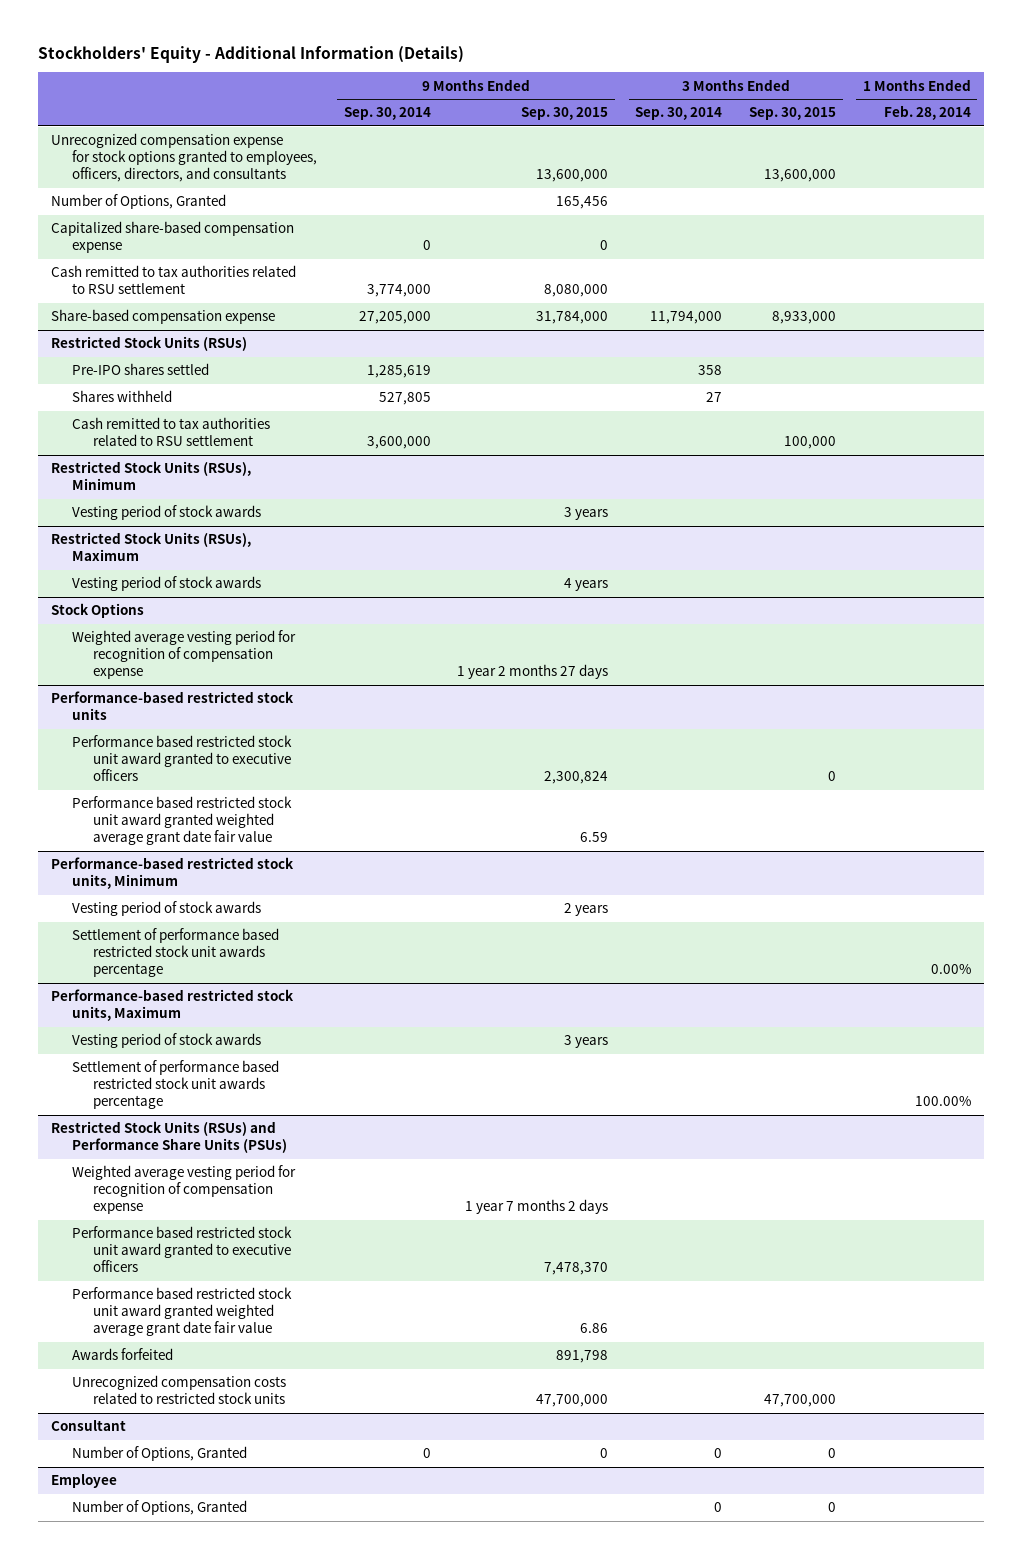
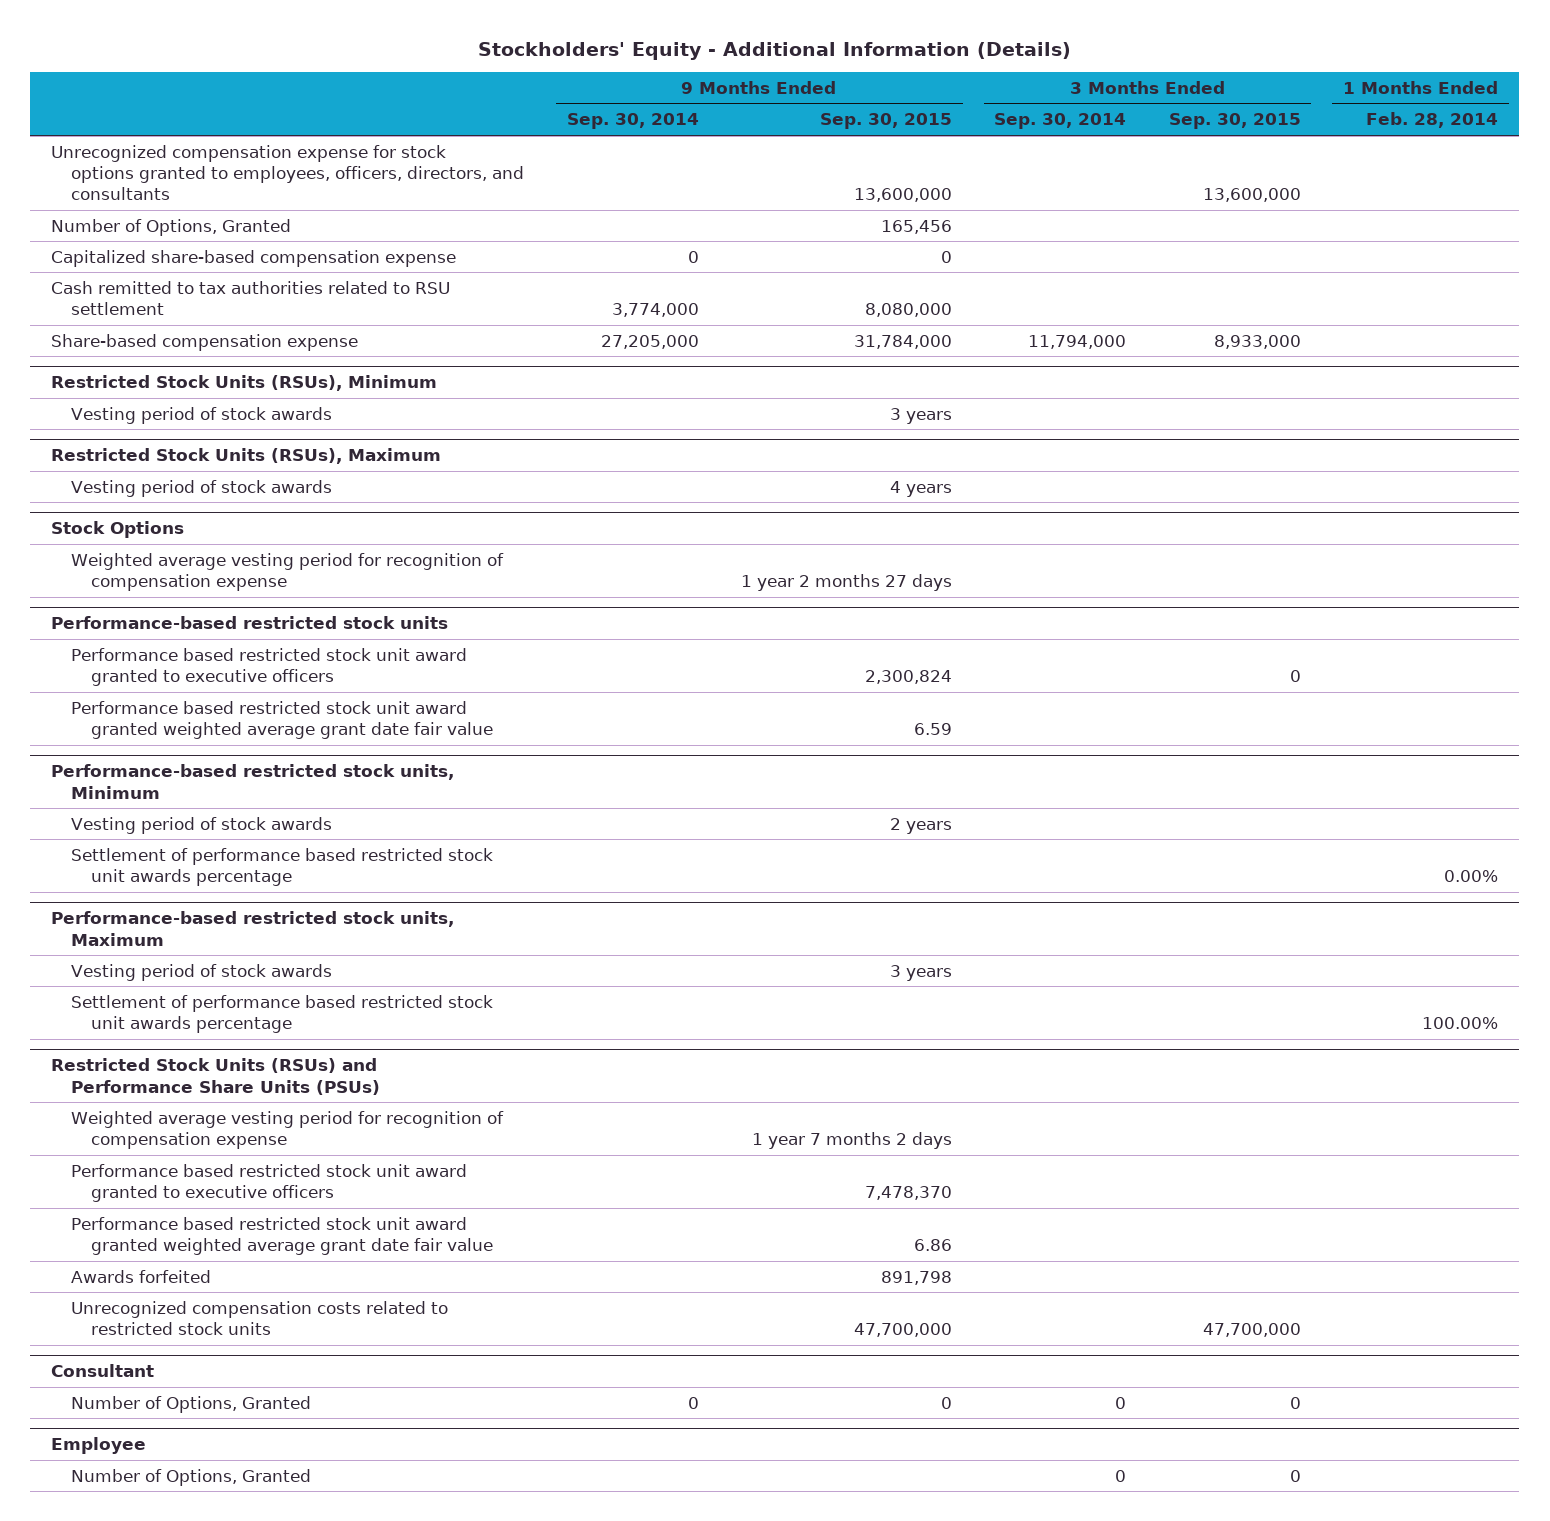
- Restricted Stock Units (RSUs)
- Pre-IPO shares settled | 1,285,619 | | 358 | |
- Shares withheld | 527,805 | | 27 | |
- Cash remitted to tax authorities related to RSU settlement | 3,600,000 | | | 100,000 |

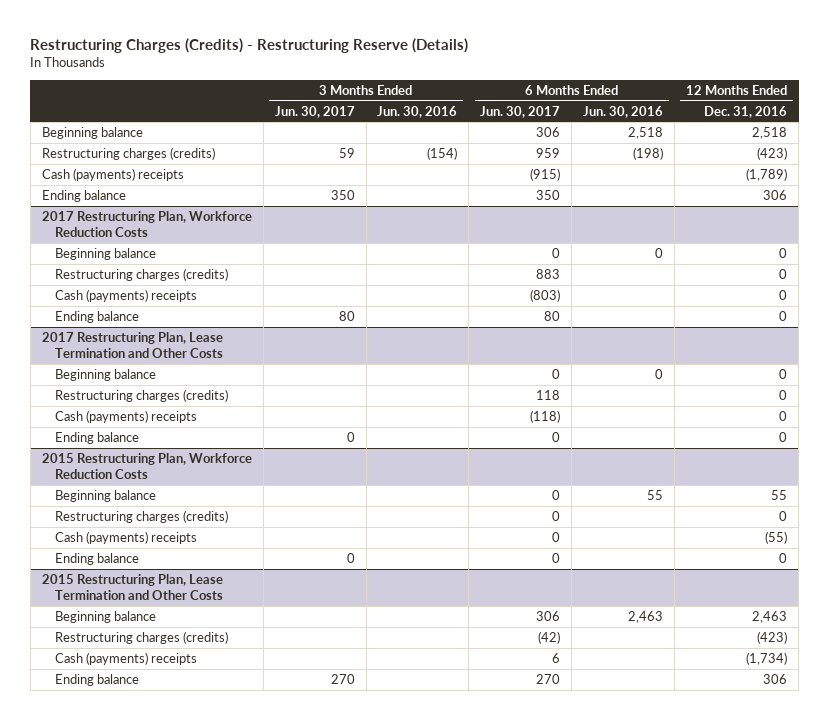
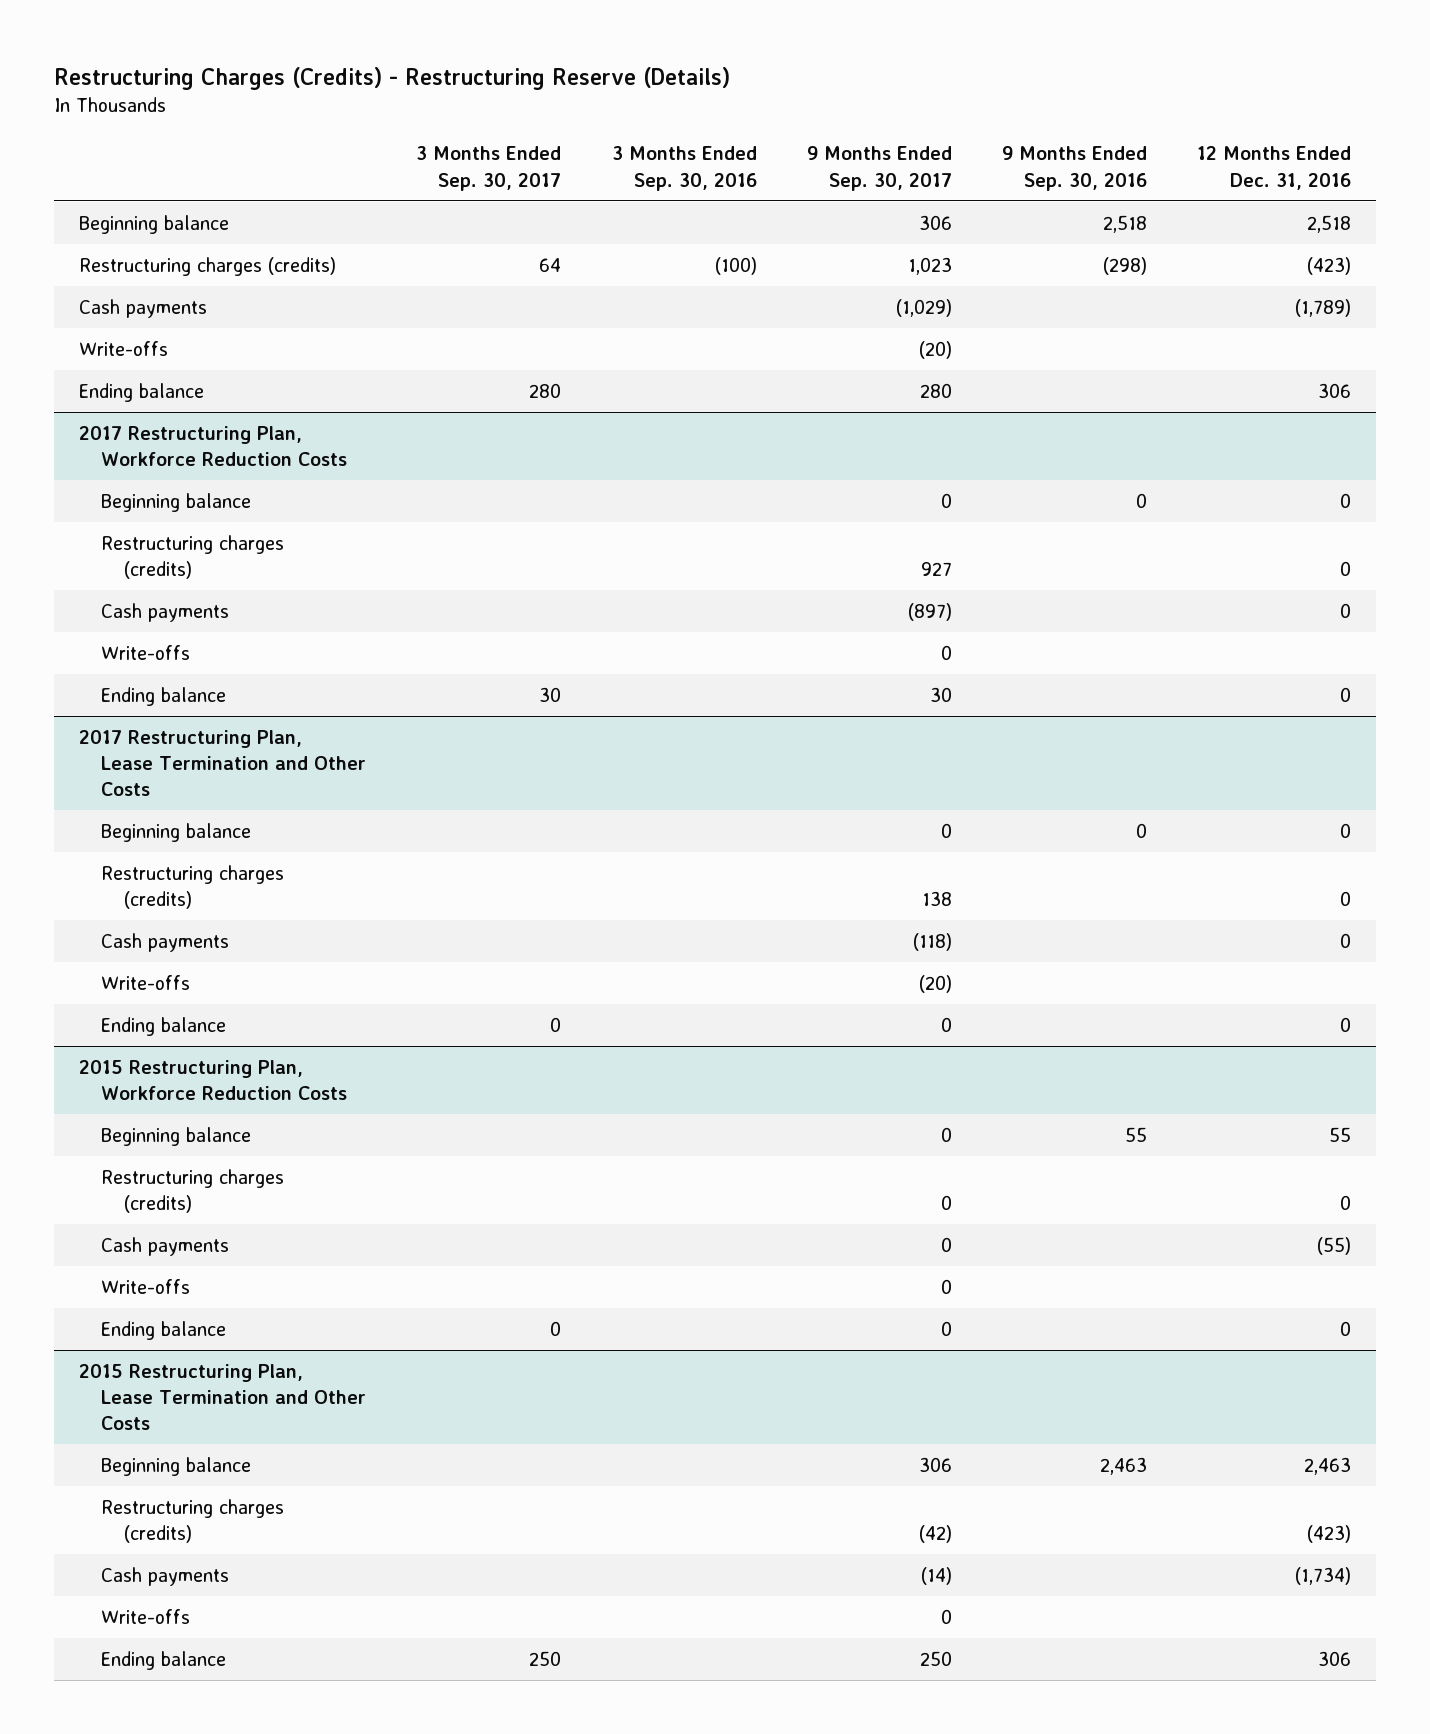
- | 3 Months Ended Jun. 30, 2017 | 3 Months Ended Jun. 30, 2016 | 6 Months Ended Jun. 30, 2017 | 6 Months Ended Jun. 30, 2016 | 12 Months Ended Dec. 31, 2016
+ | 3 Months Ended Sep. 30, 2017 | 3 Months Ended Sep. 30, 2016 | 9 Months Ended Sep. 30, 2017 | 9 Months Ended Sep. 30, 2016 | 12 Months Ended Dec. 31, 2016
- Cash (payments) receipts | | | (915) | | (1,789)
+ Cash payments | | | (1,029) | | (1,789)
+ Write-offs | | | (20) | |
@ 2017 Restructuring Plan, Workforce Reduction Costs
- Cash (payments) receipts | | | (803) | | 0
+ Cash payments | | | (897) | | 0
+ Write-offs | | | 0 | |
@ 2017 Restructuring Plan, Lease Termination and Other Costs
- Cash (payments) receipts | | | (118) | | 0
+ Cash payments | | | (118) | | 0
+ Write-offs | | | (20) | |
@ 2015 Restructuring Plan, Workforce Reduction Costs
- Cash (payments) receipts | | | 0 | | (55)
+ Cash payments | | | 0 | | (55)
+ Write-offs | | | 0 | |
@ 2015 Restructuring Plan, Lease Termination and Other Costs
- Cash (payments) receipts | | | 6 | | (1,734)
+ Cash payments | | | (14) | | (1,734)
+ Write-offs | | | 0 | |

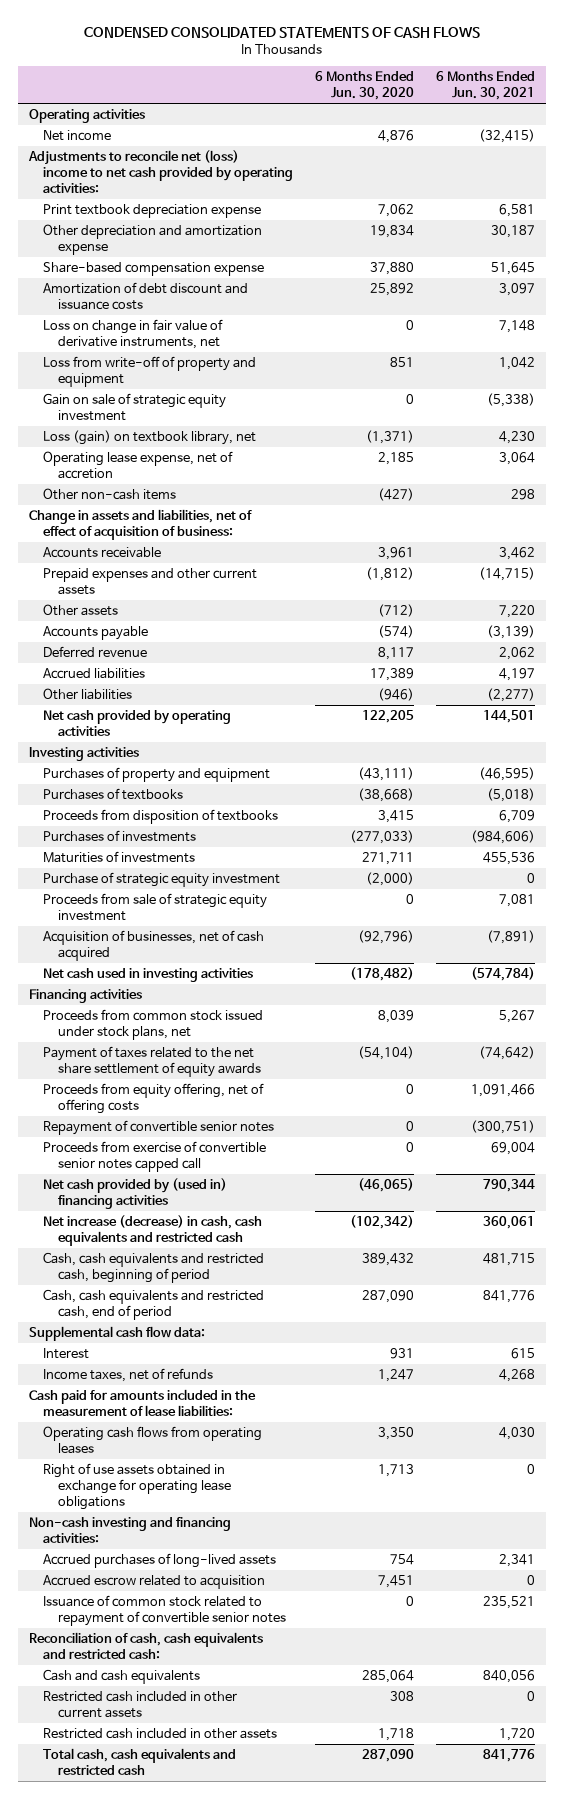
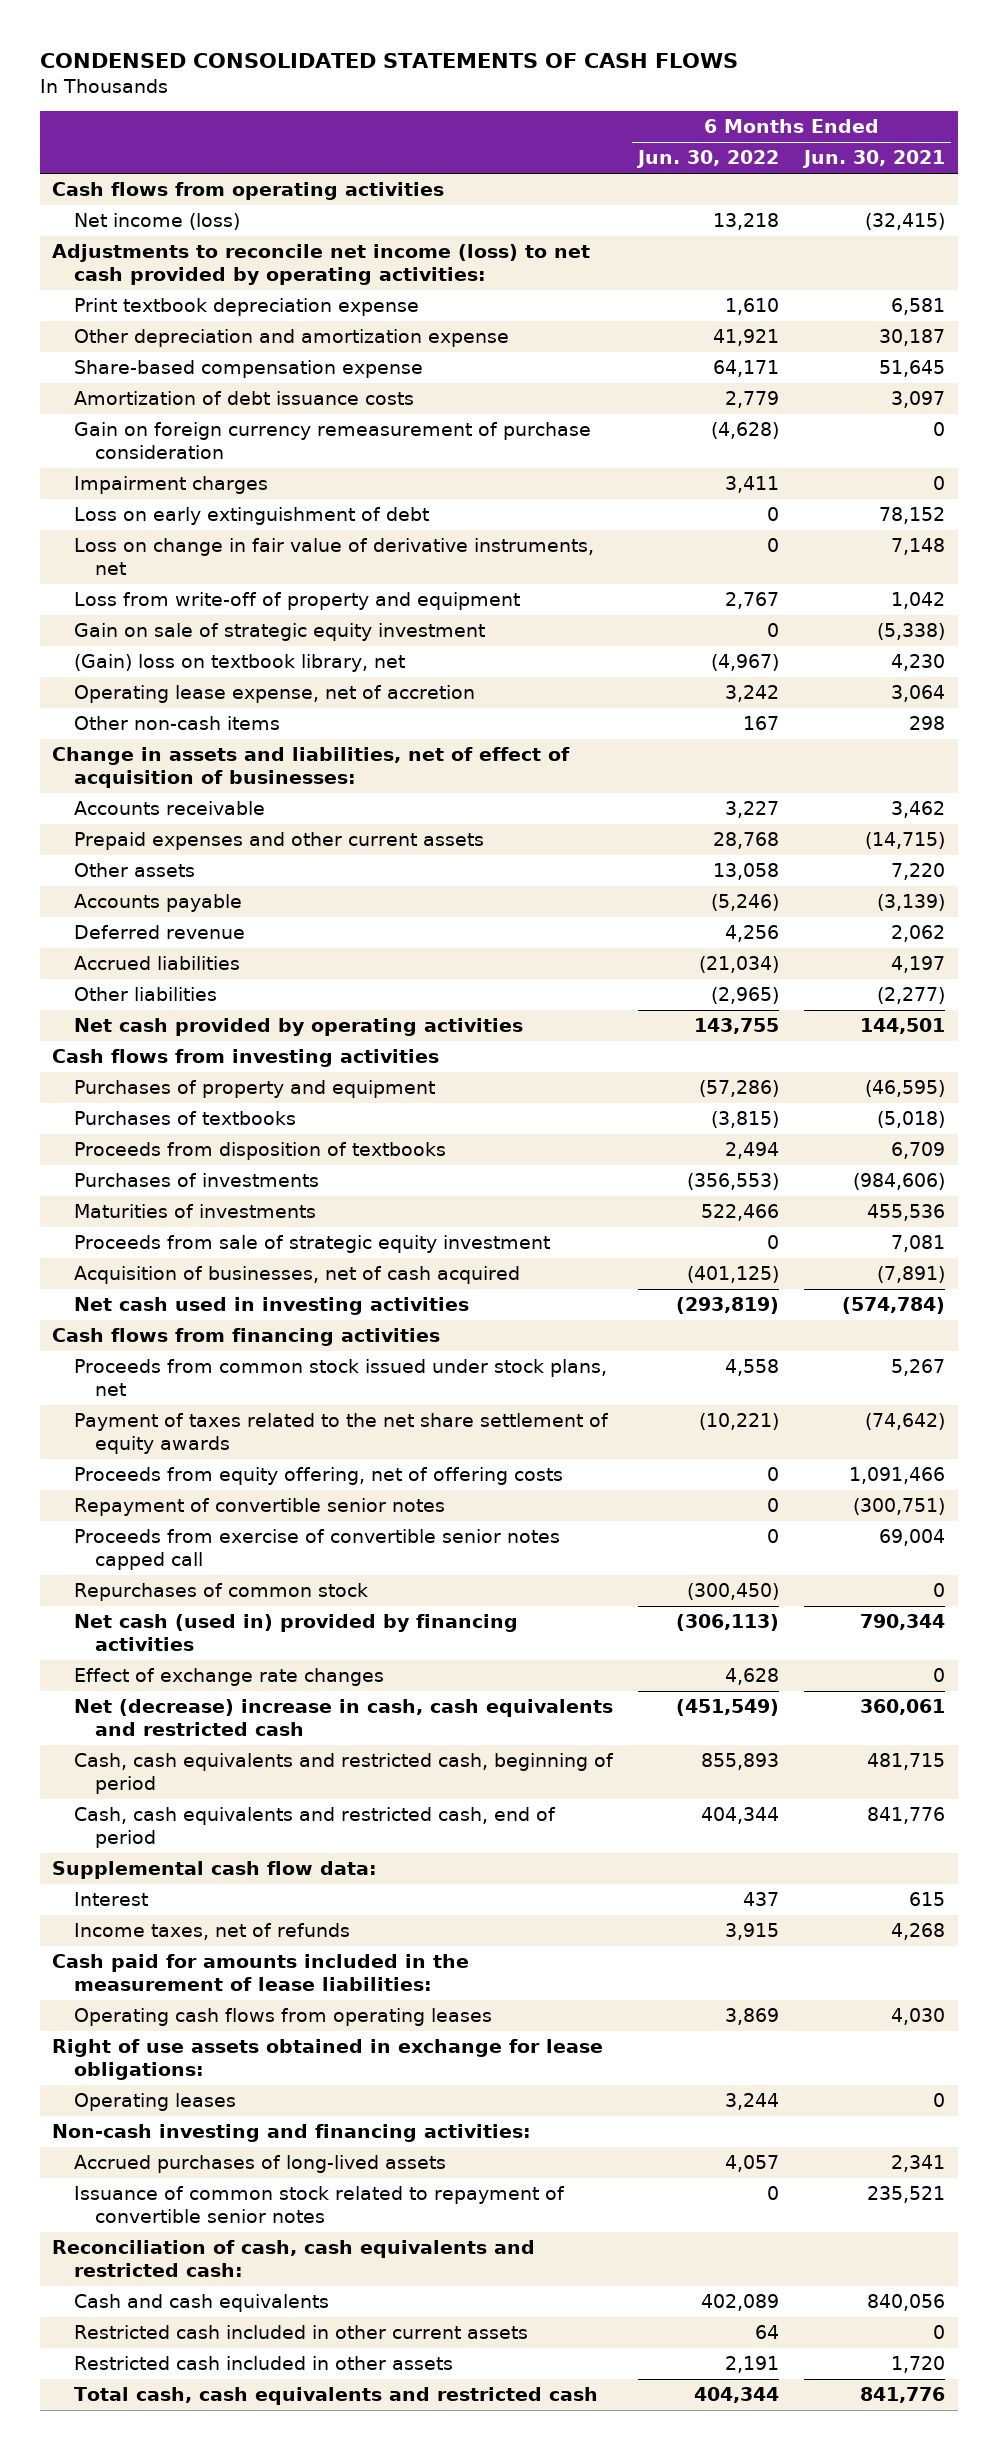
- | 6 Months Ended Jun. 30, 2020 | 6 Months Ended Jun. 30, 2021
+ | 6 Months Ended Jun. 30, 2022 | 6 Months Ended Jun. 30, 2021
- Operating activities
- Net income | 4,876 | (32,415)
- Adjustments to reconcile net (loss) income to net cash provided by operating activities:
+ Cash flows from operating activities
+ Net income (loss) | 13,218 | (32,415)
+ Adjustments to reconcile net income (loss) to net cash provided by operating activities:
- Amortization of debt discount and issuance costs | 25,892 | 3,097
+ Amortization of debt issuance costs | 2,779 | 3,097
+ Gain on foreign currency remeasurement of purchase consideration | (4,628) | 0
+ Impairment charges | 3,411 | 0
+ Loss on early extinguishment of debt | 0 | 78,152
- Loss (gain) on textbook library, net | (1,371) | 4,230
+ (Gain) loss on textbook library, net | (4,967) | 4,230
- Change in assets and liabilities, net of effect of acquisition of business:
+ Change in assets and liabilities, net of effect of acquisition of businesses:
- Investing activities
+ Cash flows from investing activities
- Purchase of strategic equity investment | (2,000) | 0
- Financing activities
+ Cash flows from financing activities
- Net cash provided by (used in) financing activities | (46,065) | 790,344
- Net increase (decrease) in cash, cash equivalents and restricted cash | (102,342) | 360,061
+ Repurchases of common stock | (300,450) | 0
+ Net cash (used in) provided by financing activities | (306,113) | 790,344
+ Effect of exchange rate changes | 4,628 | 0
+ Net (decrease) increase in cash, cash equivalents and restricted cash | (451,549) | 360,061
- Right of use assets obtained in exchange for operating lease obligations | 1,713 | 0
+ Right of use assets obtained in exchange for lease obligations:
+ Operating leases | 3,244 | 0
- Accrued escrow related to acquisition | 7,451 | 0

